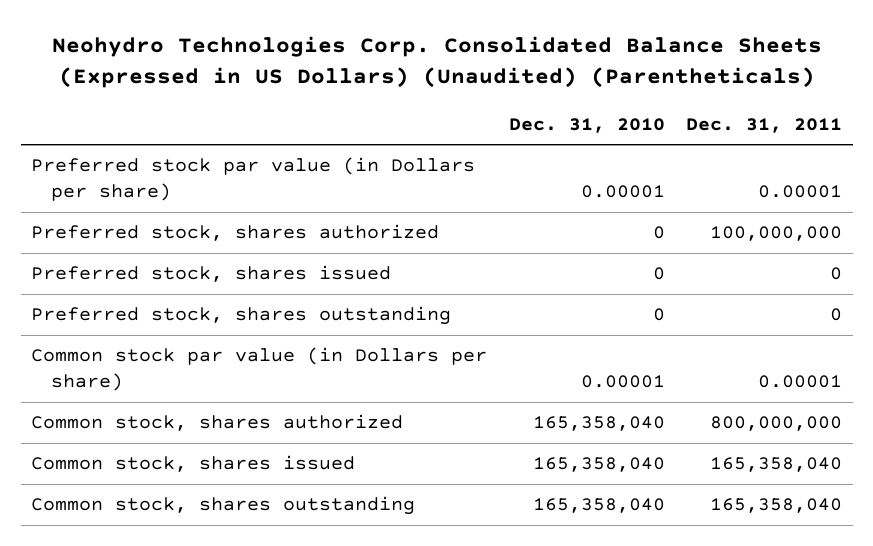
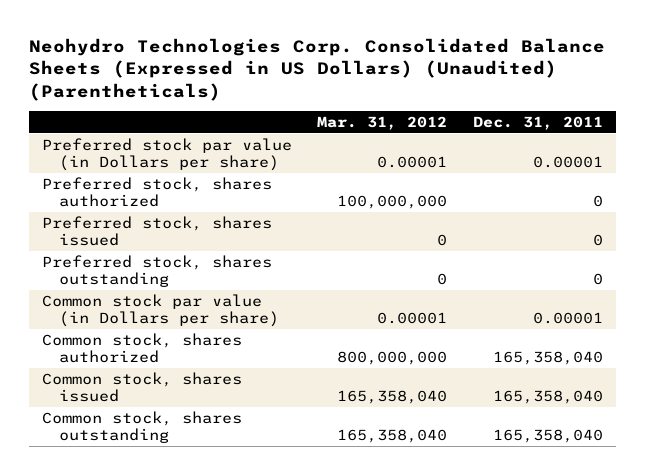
- | Dec. 31, 2010 | Dec. 31, 2011
+ | Mar. 31, 2012 | Dec. 31, 2011
- Preferred stock, shares authorized | 0 | 100,000,000
+ Preferred stock, shares authorized | 100,000,000 | 0
- Common stock, shares authorized | 165,358,040 | 800,000,000
+ Common stock, shares authorized | 800,000,000 | 165,358,040

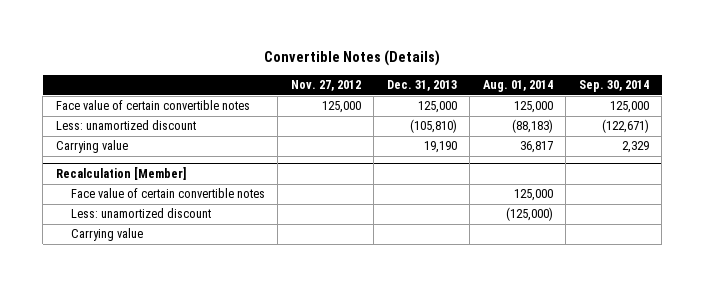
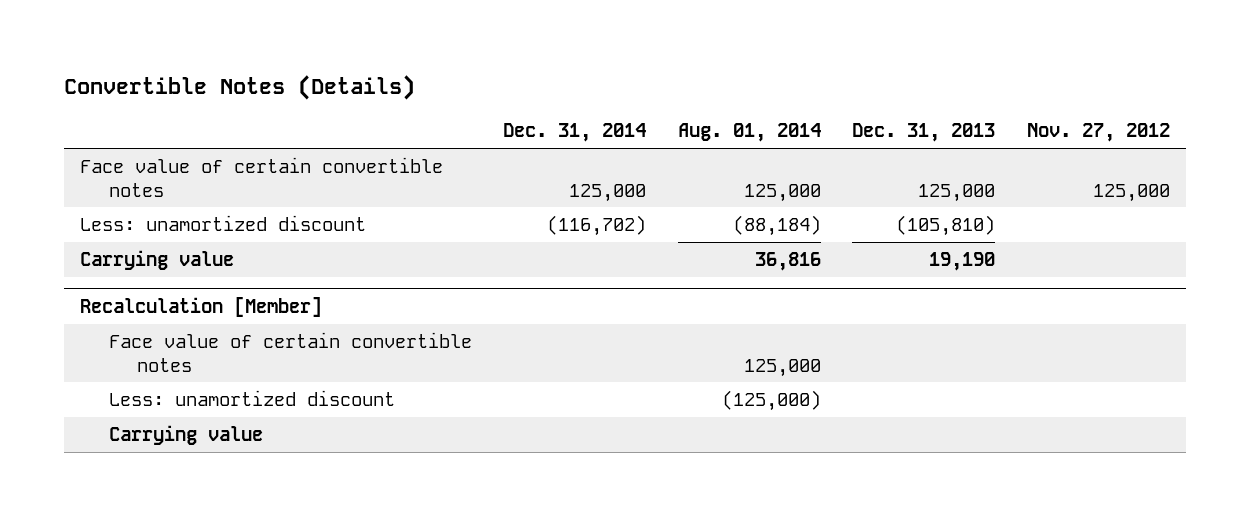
- | Nov. 27, 2012 | Dec. 31, 2013 | Aug. 01, 2014 | Sep. 30, 2014
+ | Dec. 31, 2014 | Aug. 01, 2014 | Dec. 31, 2013 | Nov. 27, 2012
- Less: unamortized discount | | (105,810) | (88,183) | (122,671)
- Carrying value | | 19,190 | 36,817 | 2,329
+ Less: unamortized discount | (116,702) | (88,184) | (105,810) |
+ Carrying value | | 36,816 | 19,190 |

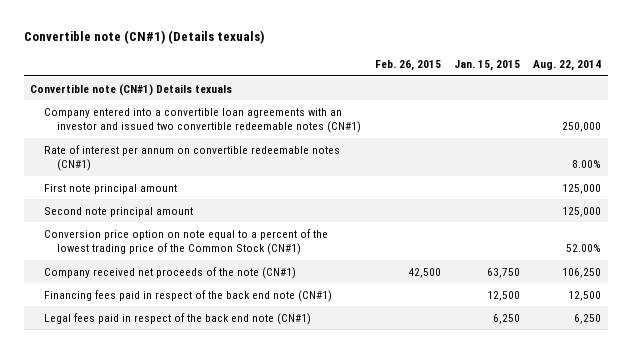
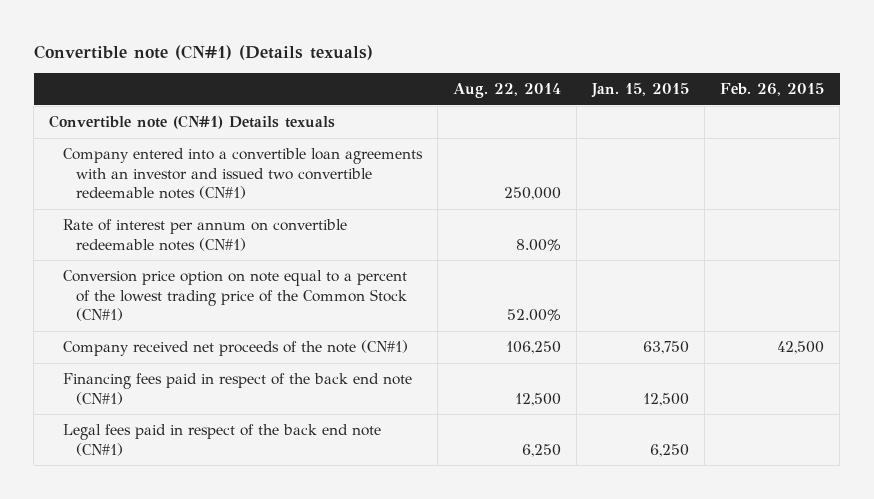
- | Feb. 26, 2015 | Jan. 15, 2015 | Aug. 22, 2014
+ | Aug. 22, 2014 | Jan. 15, 2015 | Feb. 26, 2015
- First note principal amount | | | 125,000
- Second note principal amount | | | 125,000

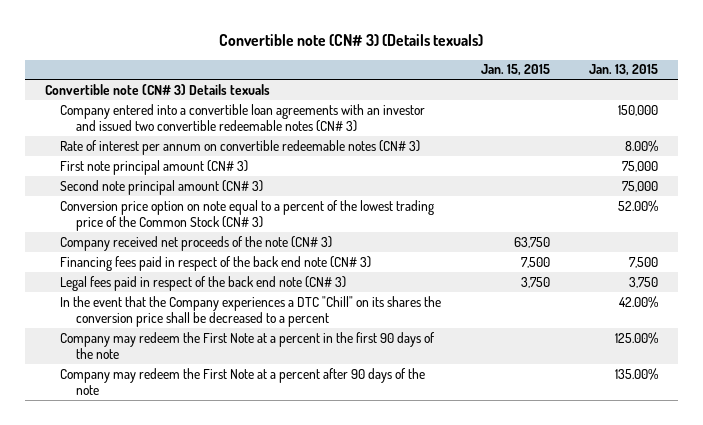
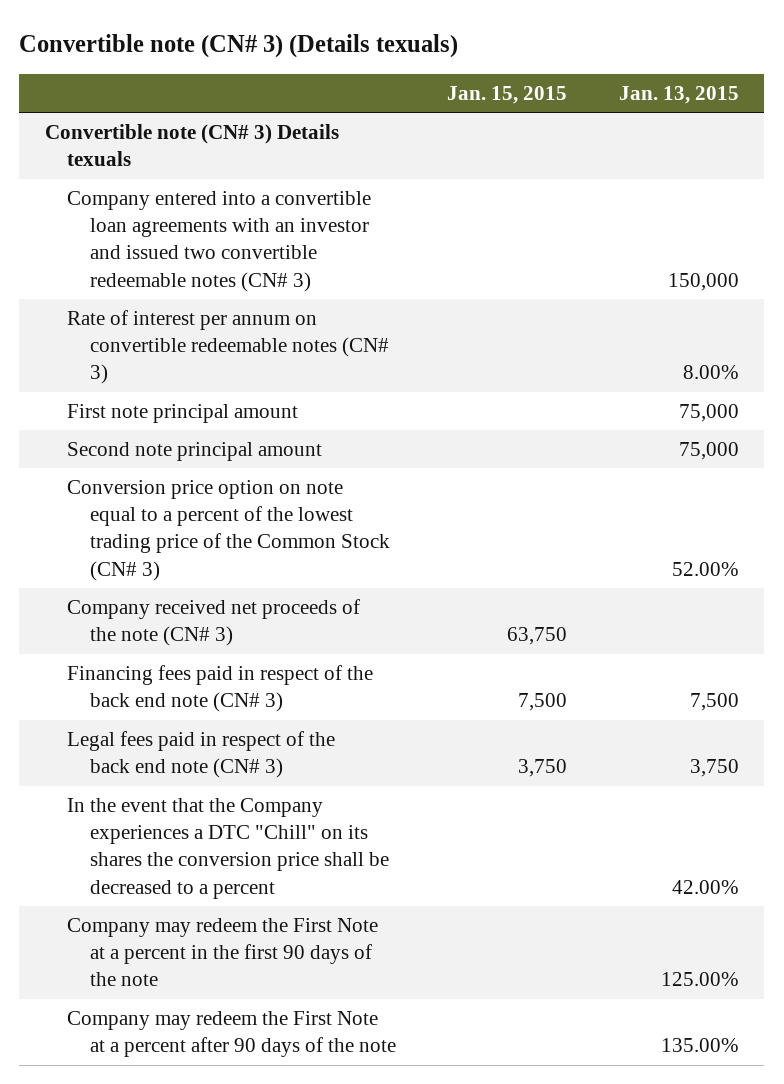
- First note principal amount (CN# 3) | | 75,000
- Second note principal amount (CN# 3) | | 75,000
+ First note principal amount | | 75,000
+ Second note principal amount | | 75,000

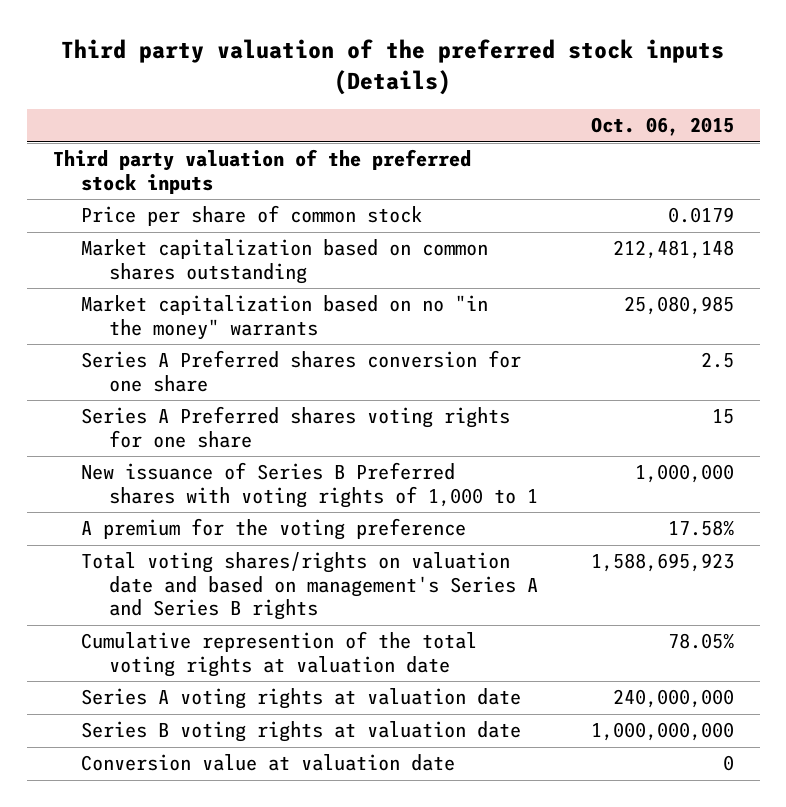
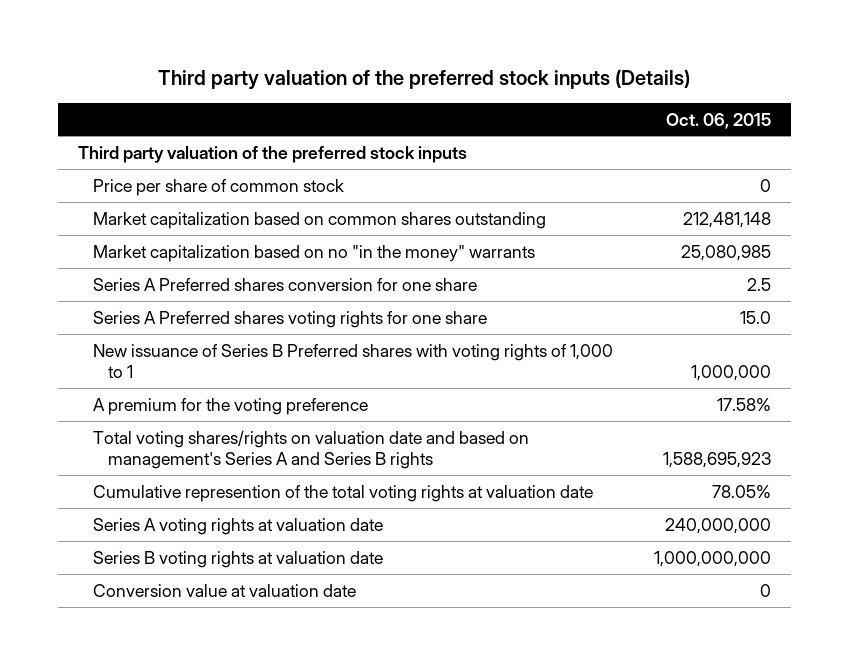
- Price per share of common stock | 0.0179
+ Price per share of common stock | 0
- Series A Preferred shares voting rights for one share | 15
+ Series A Preferred shares voting rights for one share | 15.0

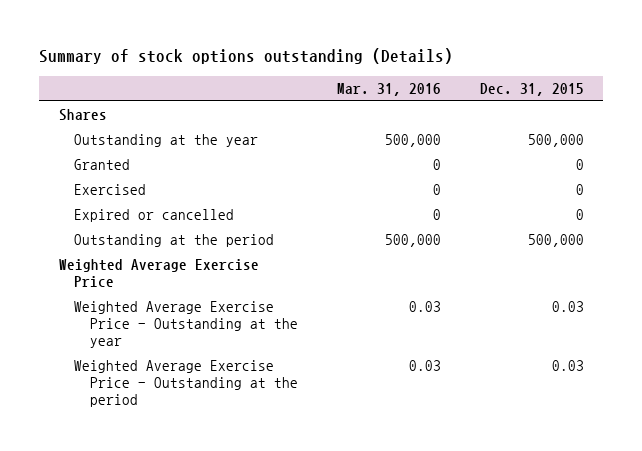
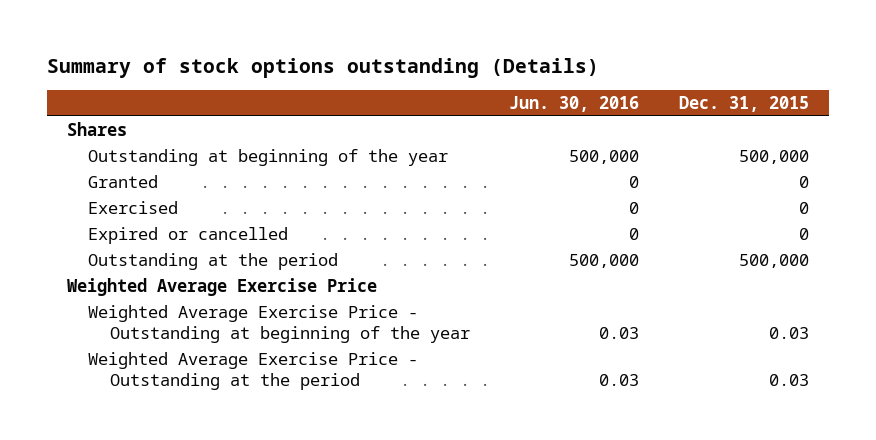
- | Mar. 31, 2016 | Dec. 31, 2015
+ | Jun. 30, 2016 | Dec. 31, 2015
- Outstanding at the year | 500,000 | 500,000
+ Outstanding at beginning of the year | 500,000 | 500,000
- Weighted Average Exercise Price - Outstanding at the year | 0.03 | 0.03
+ Weighted Average Exercise Price - Outstanding at beginning of the year | 0.03 | 0.03

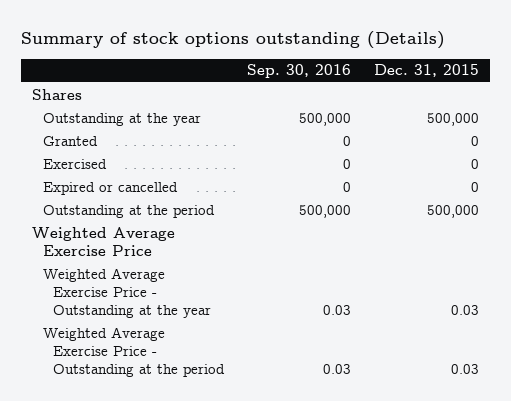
- | Jun. 30, 2016 | Dec. 31, 2015
+ | Sep. 30, 2016 | Dec. 31, 2015
- Outstanding at beginning of the year | 500,000 | 500,000
+ Outstanding at the year | 500,000 | 500,000
- Weighted Average Exercise Price - Outstanding at beginning of the year | 0.03 | 0.03
+ Weighted Average Exercise Price - Outstanding at the year | 0.03 | 0.03

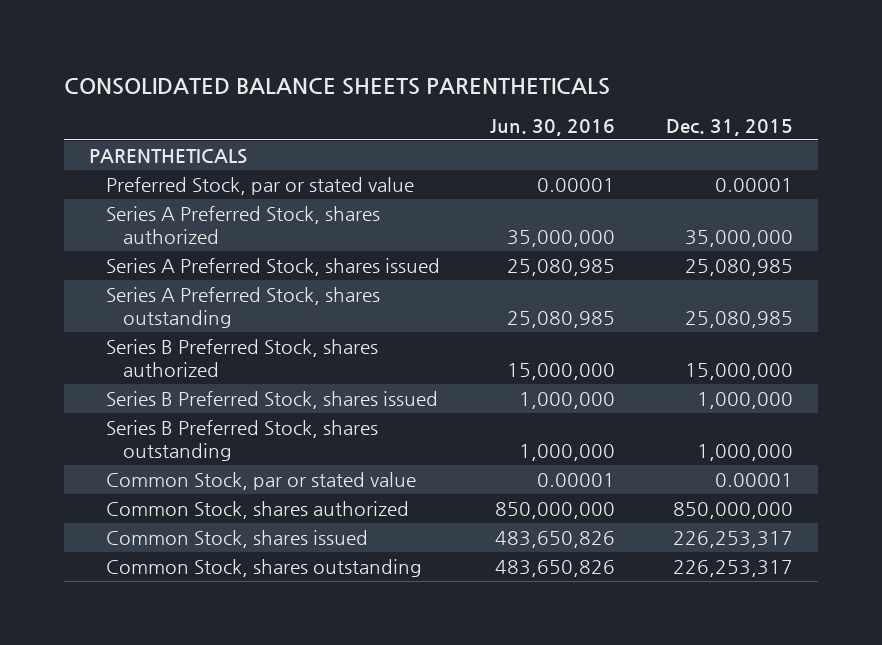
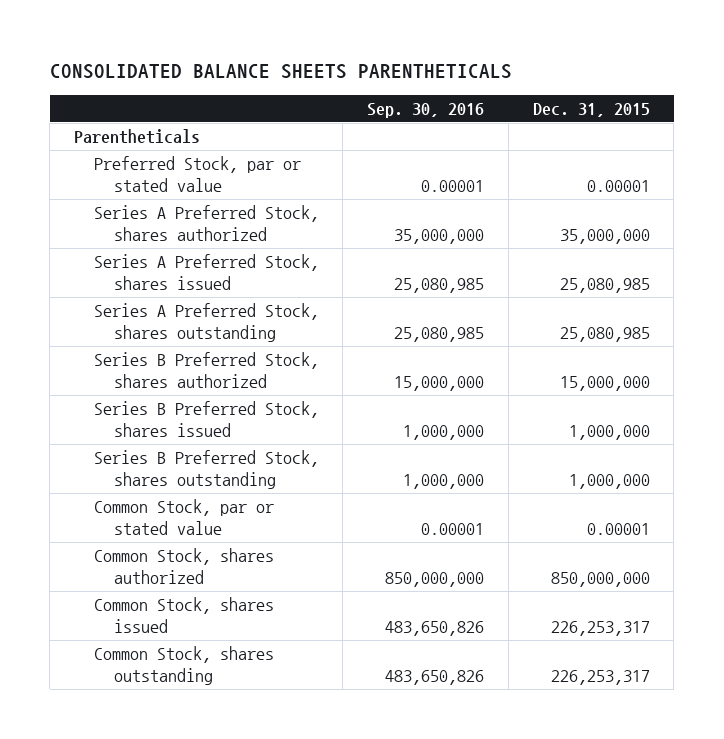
- | Jun. 30, 2016 | Dec. 31, 2015
+ | Sep. 30, 2016 | Dec. 31, 2015
- PARENTHETICALS
+ Parentheticals

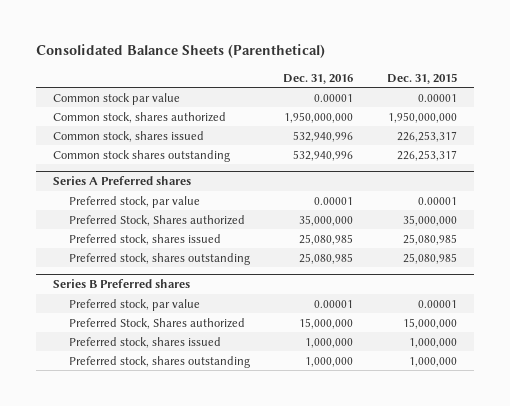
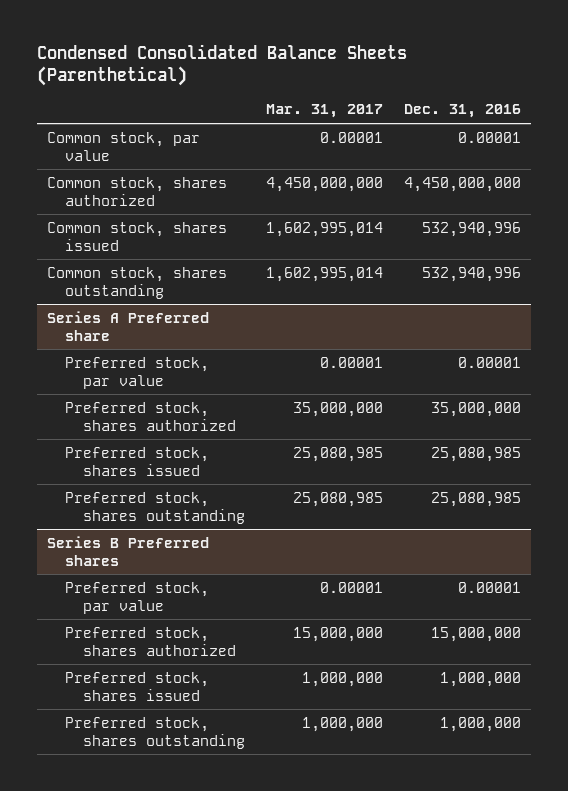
- Consolidated Balance Sheets (Parenthetical)
+ Condensed Consolidated Balance Sheets (Parenthetical)
- | Dec. 31, 2016 | Dec. 31, 2015
+ | Mar. 31, 2017 | Dec. 31, 2016
- Common stock par value | 0.00001 | 0.00001
- Common stock, shares authorized | 1,950,000,000 | 1,950,000,000
+ Common stock, par value | 0.00001 | 0.00001
+ Common stock, shares authorized | 4,450,000,000 | 4,450,000,000
- Common stock shares outstanding | 532,940,996 | 226,253,317
- Series A Preferred shares
+ Common stock, shares outstanding | 1,602,995,014 | 532,940,996
+ Series A Preferred share
- Preferred Stock, Shares authorized | 35,000,000 | 35,000,000
+ Preferred stock, shares authorized | 35,000,000 | 35,000,000
@ Series B Preferred shares
- Preferred Stock, Shares authorized | 15,000,000 | 15,000,000
+ Preferred stock, shares authorized | 15,000,000 | 15,000,000

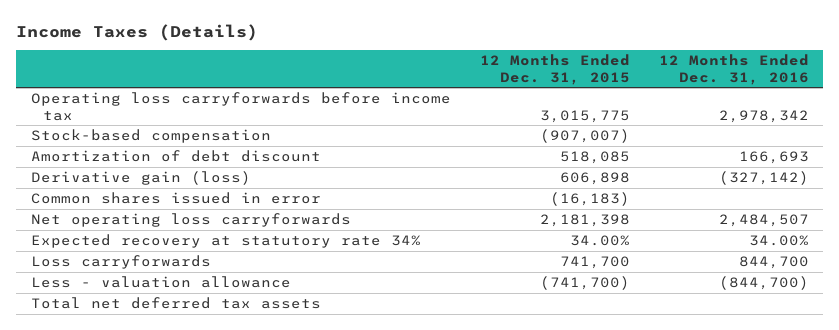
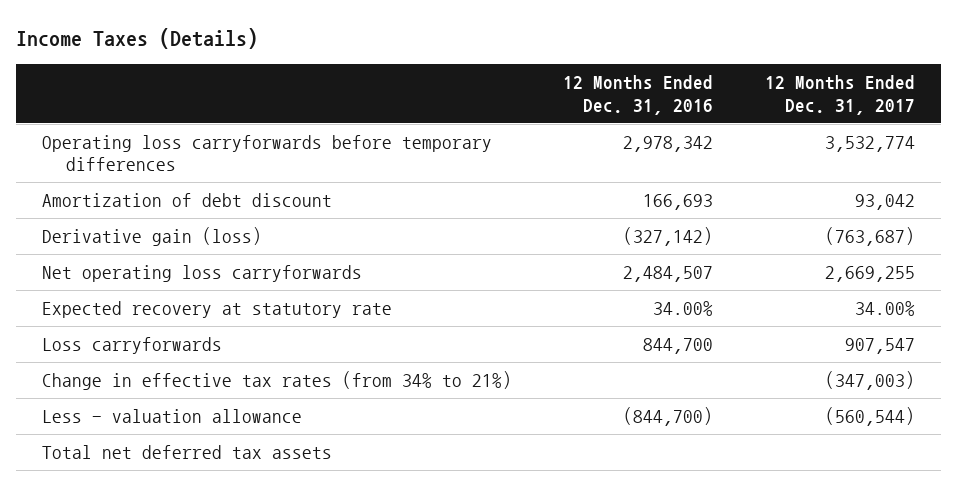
- | 12 Months Ended Dec. 31, 2015 | 12 Months Ended Dec. 31, 2016
+ | 12 Months Ended Dec. 31, 2016 | 12 Months Ended Dec. 31, 2017
- Operating loss carryforwards before income tax | 3,015,775 | 2,978,342
- Stock-based compensation | (907,007) |
+ Operating loss carryforwards before temporary differences | 2,978,342 | 3,532,774
- Common shares issued in error | (16,183) |
- Expected recovery at statutory rate 34% | 34.00% | 34.00%
+ Expected recovery at statutory rate | 34.00% | 34.00%
+ Change in effective tax rates (from 34% to 21%) | | (347,003)

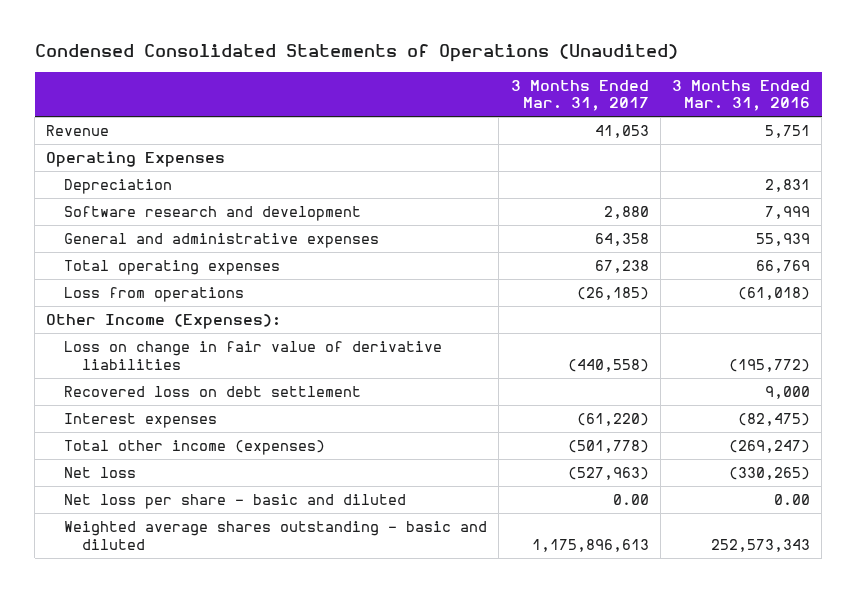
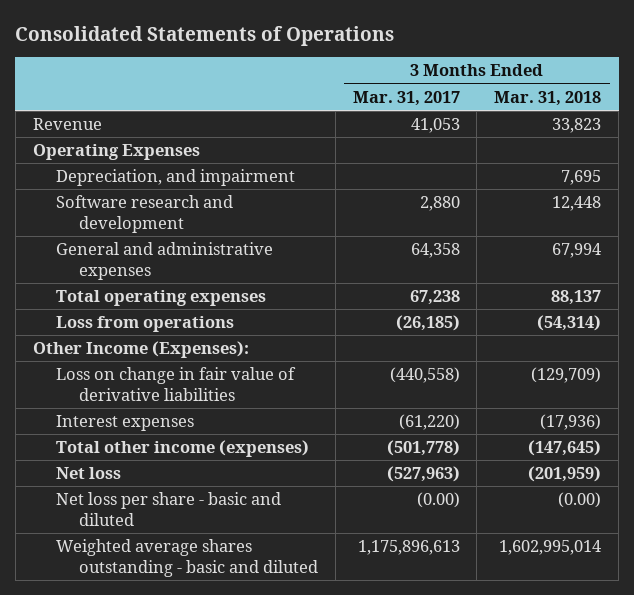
- Condensed Consolidated Statements of Operations (Unaudited)
+ Consolidated Statements of Operations
- | 3 Months Ended Mar. 31, 2017 | 3 Months Ended Mar. 31, 2016
+ | 3 Months Ended Mar. 31, 2017 | 3 Months Ended Mar. 31, 2018
- Depreciation | | 2,831
+ Depreciation, and impairment | | 7,695
- Recovered loss on debt settlement | | 9,000
- Net loss per share - basic and diluted | 0.00 | 0.00
+ Net loss per share - basic and diluted | (0.00) | (0.00)

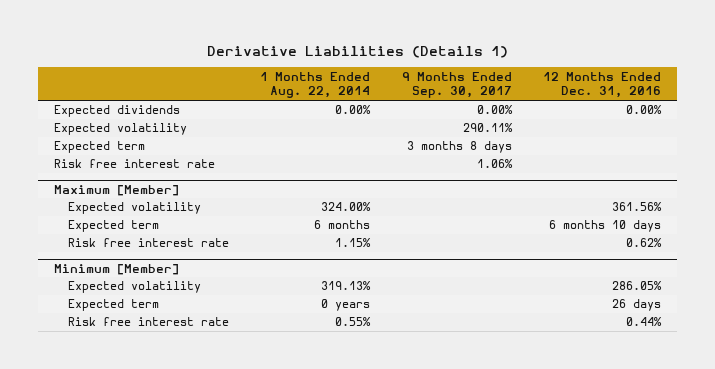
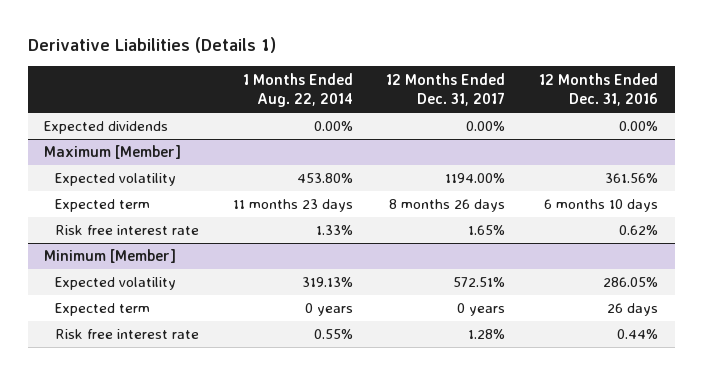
- | 1 Months Ended Aug. 22, 2014 | 9 Months Ended Sep. 30, 2017 | 12 Months Ended Dec. 31, 2016
+ | 1 Months Ended Aug. 22, 2014 | 12 Months Ended Dec. 31, 2017 | 12 Months Ended Dec. 31, 2016
- Expected volatility | | 290.11% |
- Expected term | | 3 months 8 days |
- Risk free interest rate | | 1.06% |
@ Maximum [Member]
- Expected volatility | 324.00% | | 361.56%
- Expected term | 6 months | | 6 months 10 days
- Risk free interest rate | 1.15% | | 0.62%
+ Expected volatility | 453.80% | 1194.00% | 361.56%
+ Expected term | 11 months 23 days | 8 months 26 days | 6 months 10 days
+ Risk free interest rate | 1.33% | 1.65% | 0.62%

